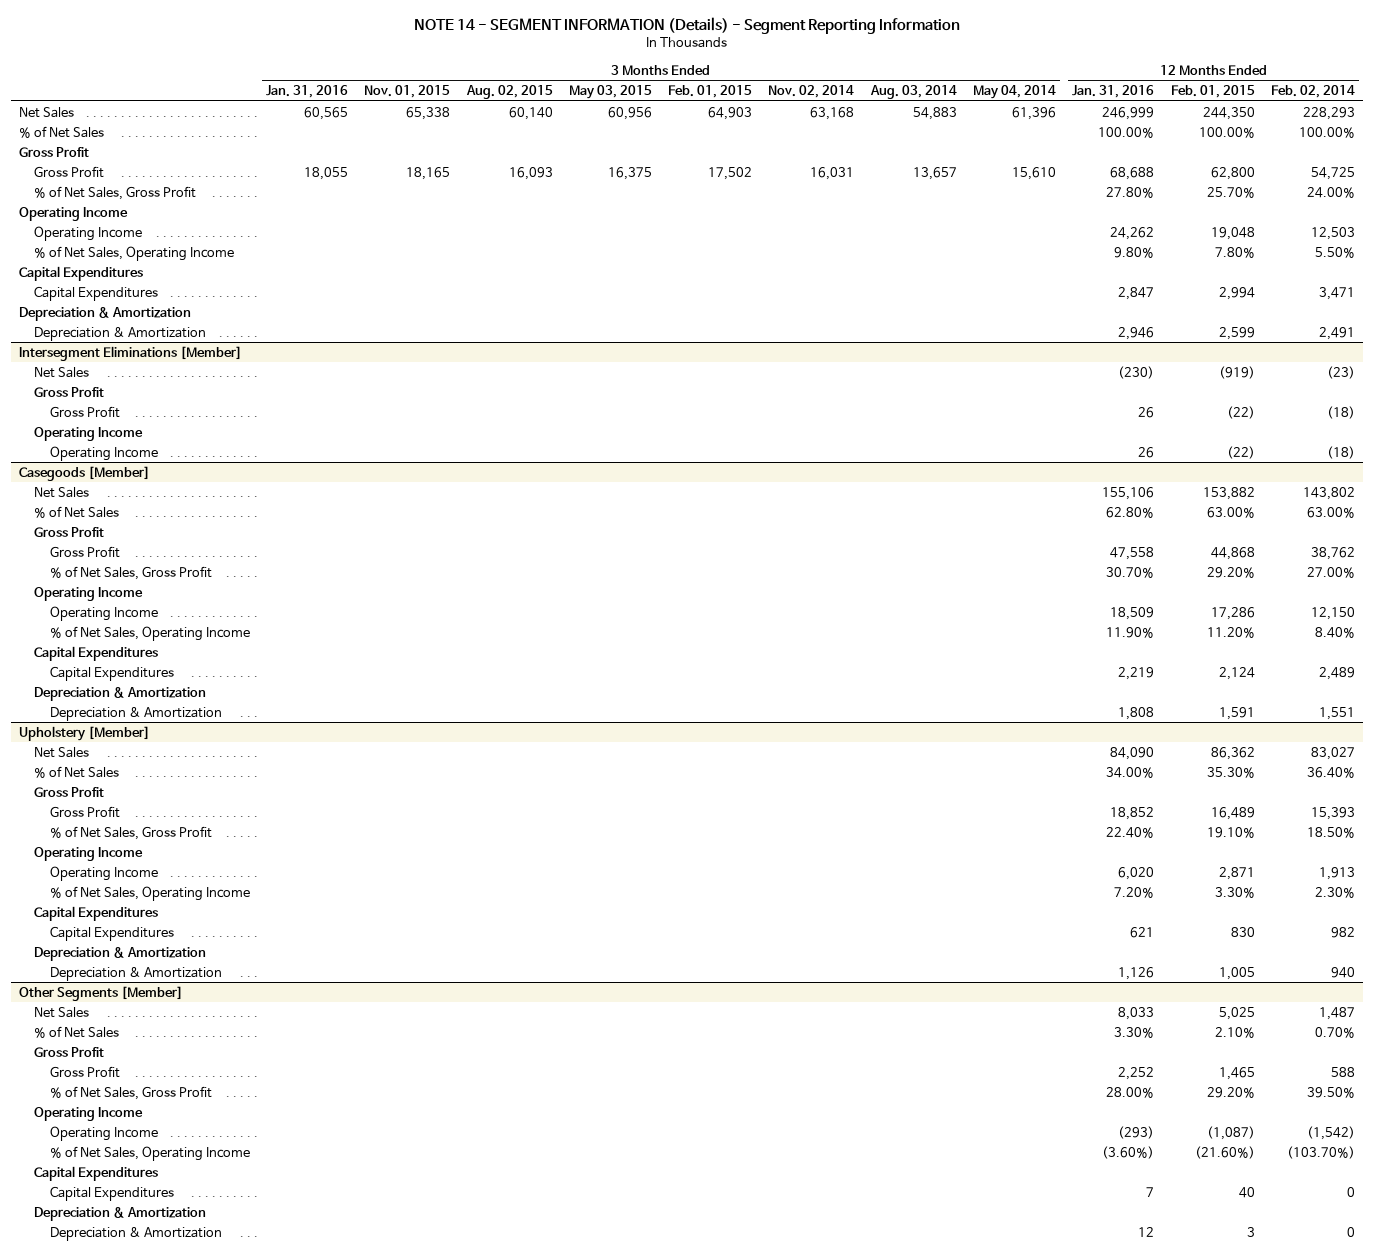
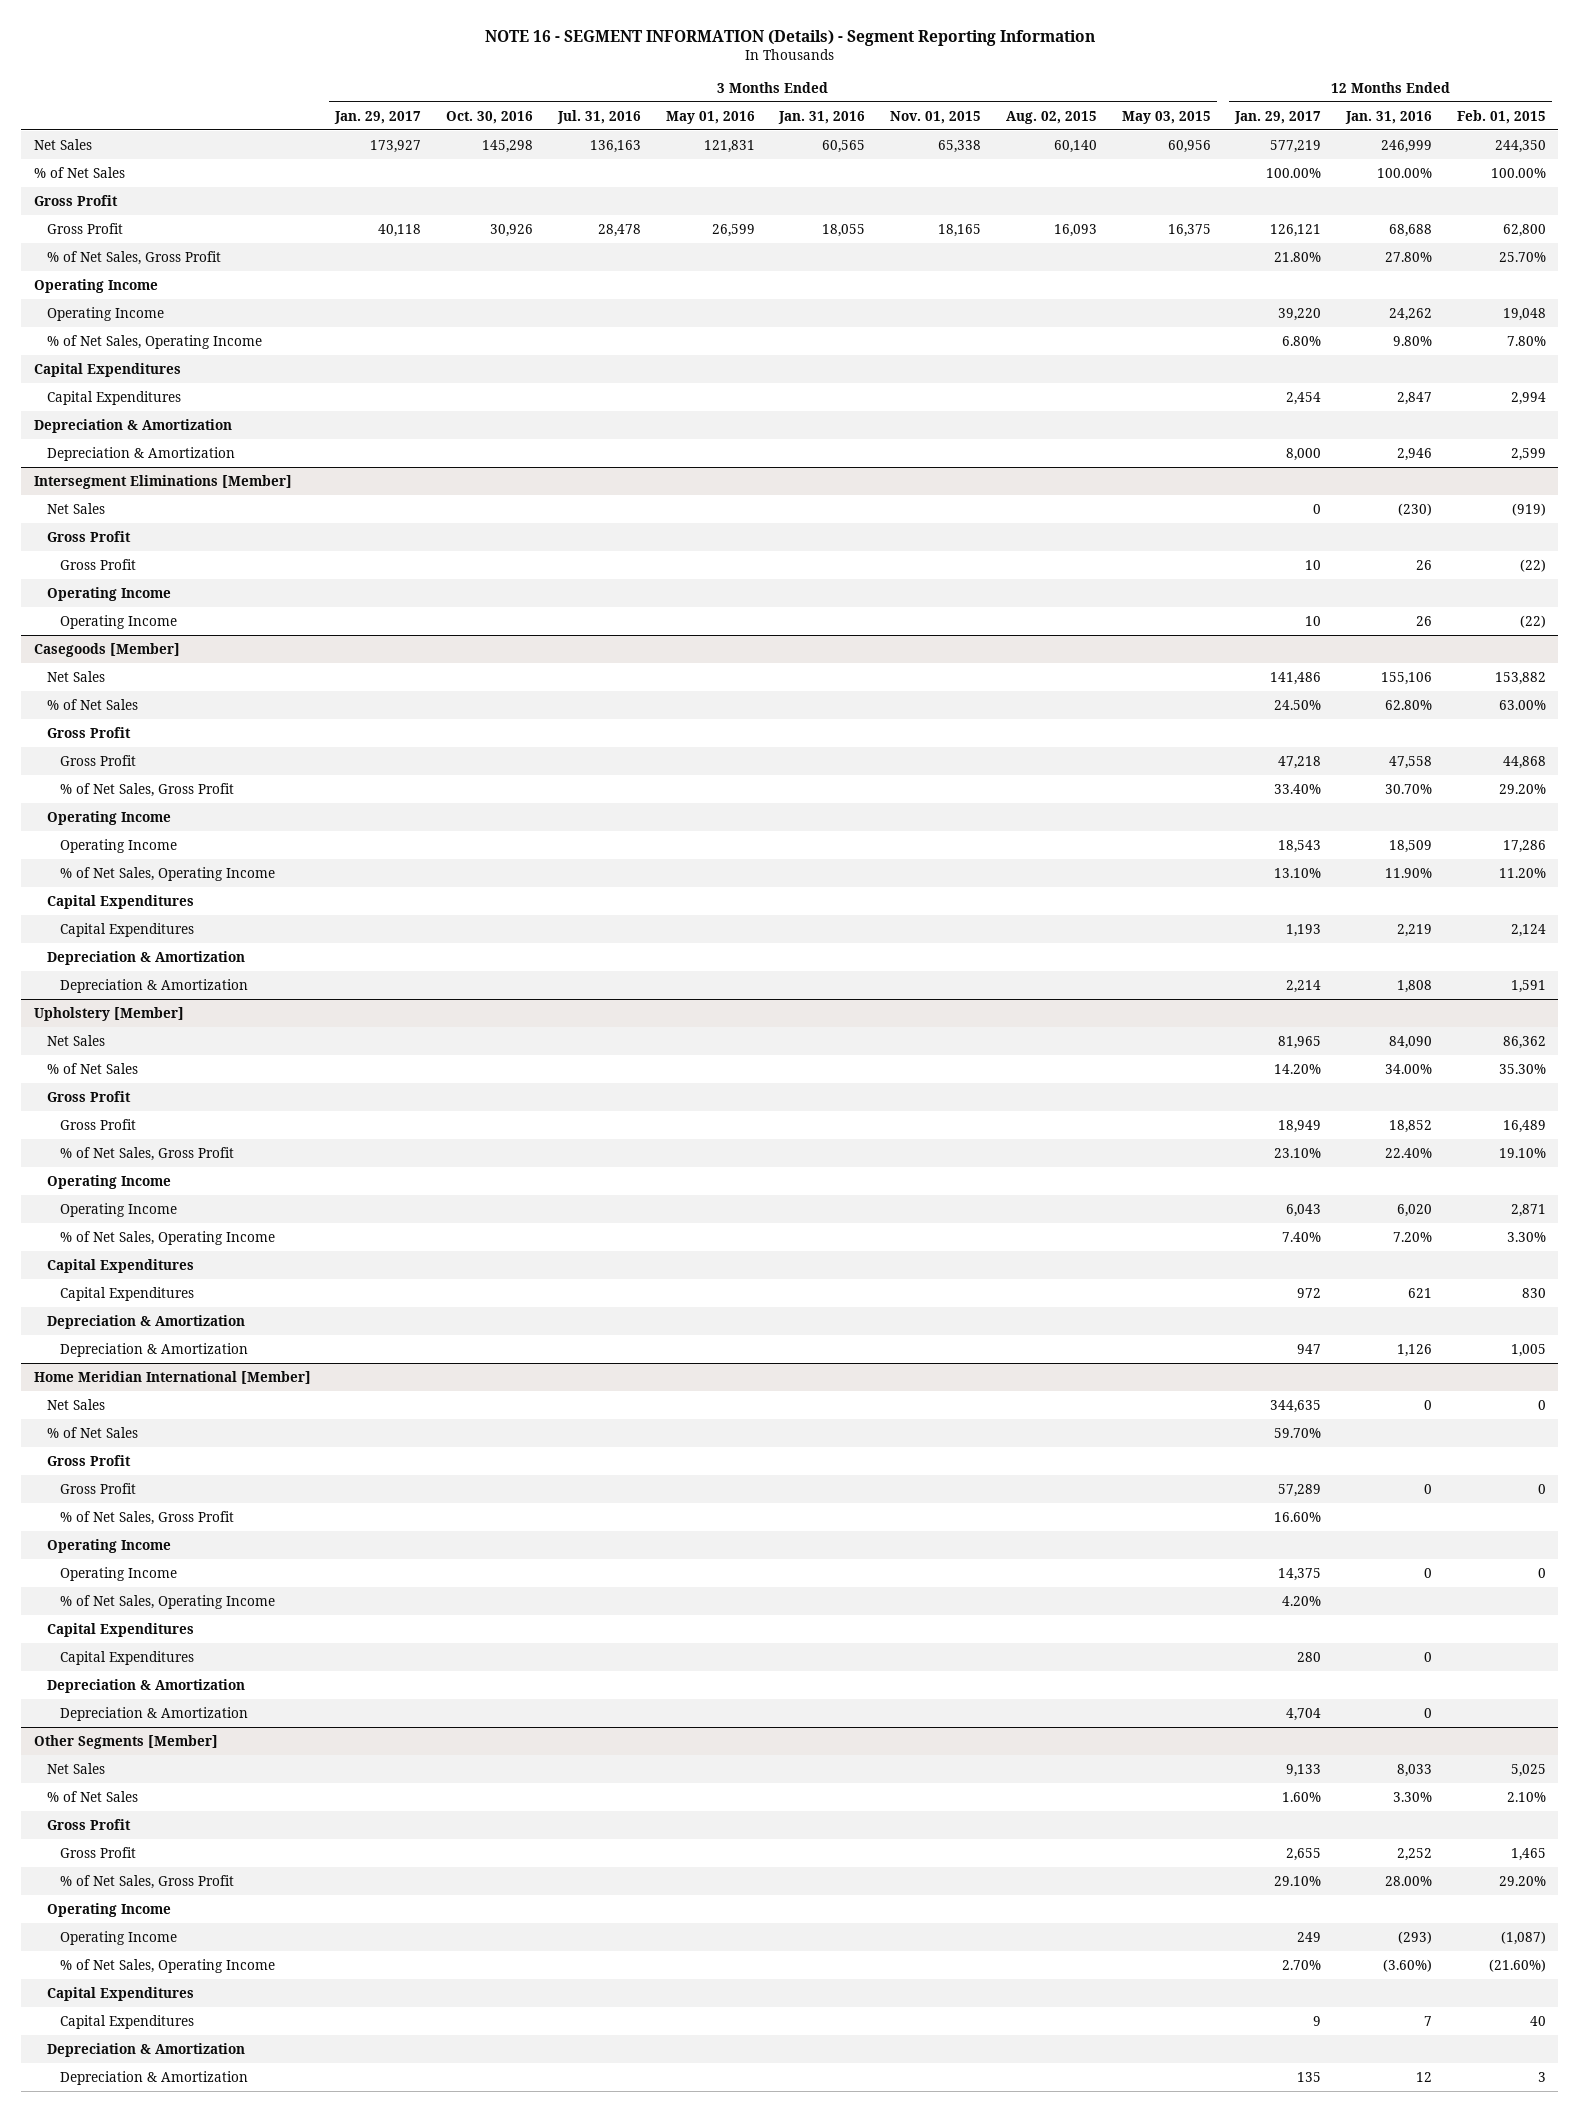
- NOTE 14 - SEGMENT INFORMATION (Details) - Segment Reporting Information
+ NOTE 16 - SEGMENT INFORMATION (Details) - Segment Reporting Information
- | 3 Months Ended Jan. 31, 2016 | 3 Months Ended Nov. 01, 2015 | 3 Months Ended Aug. 02, 2015 | 3 Months Ended May 03, 2015 | 3 Months Ended Feb. 01, 2015 | 3 Months Ended Nov. 02, 2014 | 3 Months Ended Aug. 03, 2014 | 3 Months Ended May 04, 2014 | 12 Months Ended Jan. 31, 2016 | 12 Months Ended Feb. 01, 2015 | 12 Months Ended Feb. 02, 2014
+ | 3 Months Ended Jan. 29, 2017 | 3 Months Ended Oct. 30, 2016 | 3 Months Ended Jul. 31, 2016 | 3 Months Ended May 01, 2016 | 3 Months Ended Jan. 31, 2016 | 3 Months Ended Nov. 01, 2015 | 3 Months Ended Aug. 02, 2015 | 3 Months Ended May 03, 2015 | 12 Months Ended Jan. 29, 2017 | 12 Months Ended Jan. 31, 2016 | 12 Months Ended Feb. 01, 2015
+ Home Meridian International [Member]
+ Net Sales | | | | | | | | | 344,635 | 0 | 0
+ % of Net Sales | | | | | | | | | 59.70% | |
+ Gross Profit
+ Gross Profit | | | | | | | | | 57,289 | 0 | 0
+ % of Net Sales, Gross Profit | | | | | | | | | 16.60% | |
+ Operating Income
+ Operating Income | | | | | | | | | 14,375 | 0 | 0
+ % of Net Sales, Operating Income | | | | | | | | | 4.20% | |
+ Capital Expenditures
+ Capital Expenditures | | | | | | | | | 280 | 0 |
+ Depreciation & Amortization
+ Depreciation & Amortization | | | | | | | | | 4,704 | 0 |

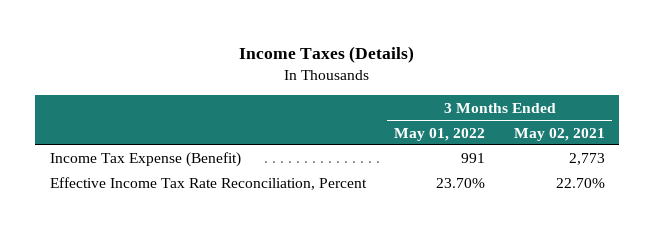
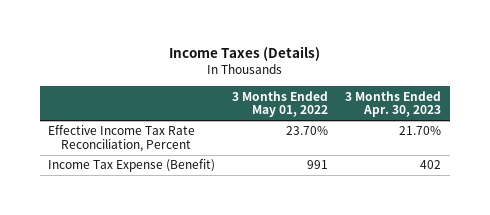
- | 3 Months Ended May 01, 2022 | 3 Months Ended May 02, 2021
+ | 3 Months Ended May 01, 2022 | 3 Months Ended Apr. 30, 2023
moved down: Income Tax Expense (Benefit) | 991 | 402

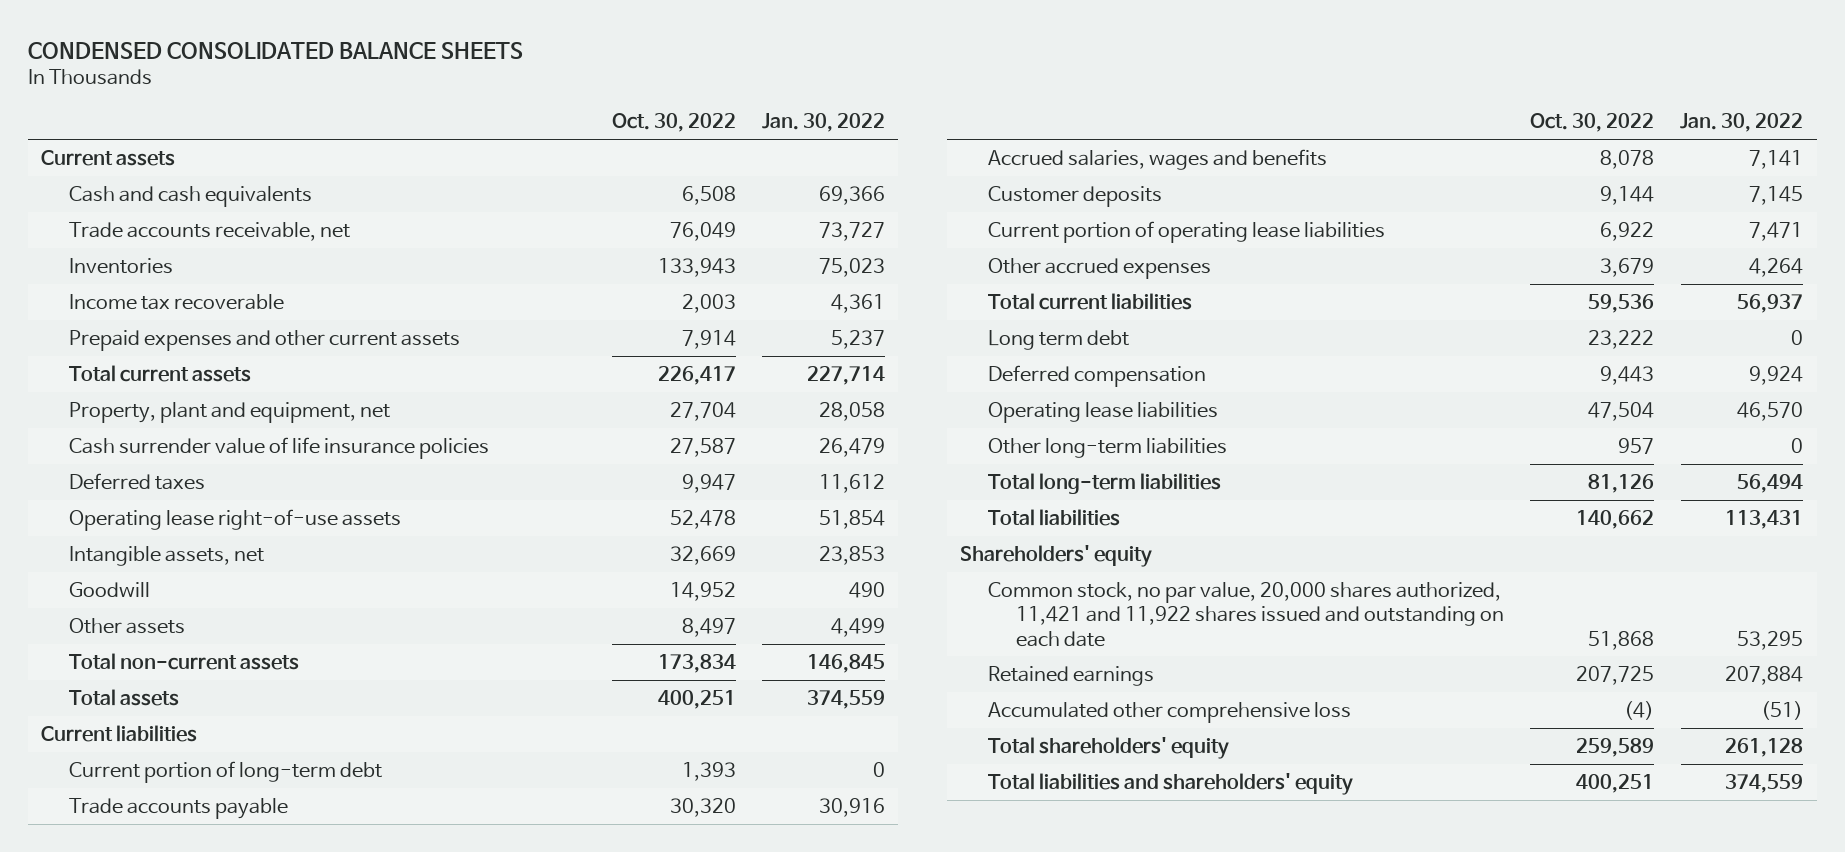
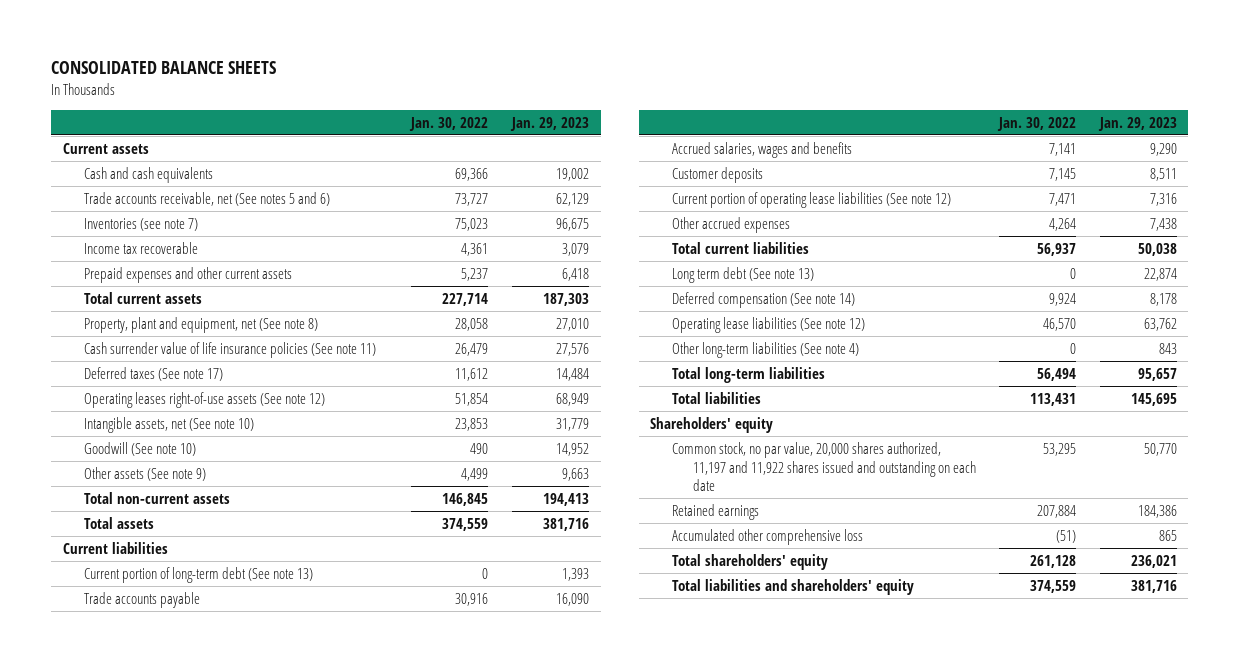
- CONDENSED CONSOLIDATED BALANCE SHEETS
+ CONSOLIDATED BALANCE SHEETS
- | Oct. 30, 2022 | Jan. 30, 2022
+ | Jan. 30, 2022 | Jan. 29, 2023
- Trade accounts receivable, net | 76,049 | 73,727
- Inventories | 133,943 | 75,023
+ Trade accounts receivable, net (See notes 5 and 6) | 73,727 | 62,129
+ Inventories (see note 7) | 75,023 | 96,675
- Property, plant and equipment, net | 27,704 | 28,058
- Cash surrender value of life insurance policies | 27,587 | 26,479
- Deferred taxes | 9,947 | 11,612
- Operating lease right-of-use assets | 52,478 | 51,854
- Intangible assets, net | 32,669 | 23,853
- Goodwill | 14,952 | 490
- Other assets | 8,497 | 4,499
+ Property, plant and equipment, net (See note 8) | 28,058 | 27,010
+ Cash surrender value of life insurance policies (See note 11) | 26,479 | 27,576
+ Deferred taxes (See note 17) | 11,612 | 14,484
+ Operating leases right-of-use assets (See note 12) | 51,854 | 68,949
+ Intangible assets, net (See note 10) | 23,853 | 31,779
+ Goodwill (See note 10) | 490 | 14,952
+ Other assets (See note 9) | 4,499 | 9,663
- Current portion of long-term debt | 1,393 | 0
+ Current portion of long-term debt (See note 13) | 0 | 1,393
- Current portion of operating lease liabilities | 6,922 | 7,471
+ Current portion of operating lease liabilities (See note 12) | 7,471 | 7,316
- Long term debt | 23,222 | 0
- Deferred compensation | 9,443 | 9,924
- Operating lease liabilities | 47,504 | 46,570
- Other long-term liabilities | 957 | 0
+ Long term debt (See note 13) | 0 | 22,874
+ Deferred compensation (See note 14) | 9,924 | 8,178
+ Operating lease liabilities (See note 12) | 46,570 | 63,762
+ Other long-term liabilities (See note 4) | 0 | 843
- Common stock, no par value, 20,000 shares authorized, 11,421 and 11,922 shares issued and outstanding on each date | 51,868 | 53,295
+ Common stock, no par value, 20,000 shares authorized, 11,197 and 11,922 shares issued and outstanding on each date | 53,295 | 50,770

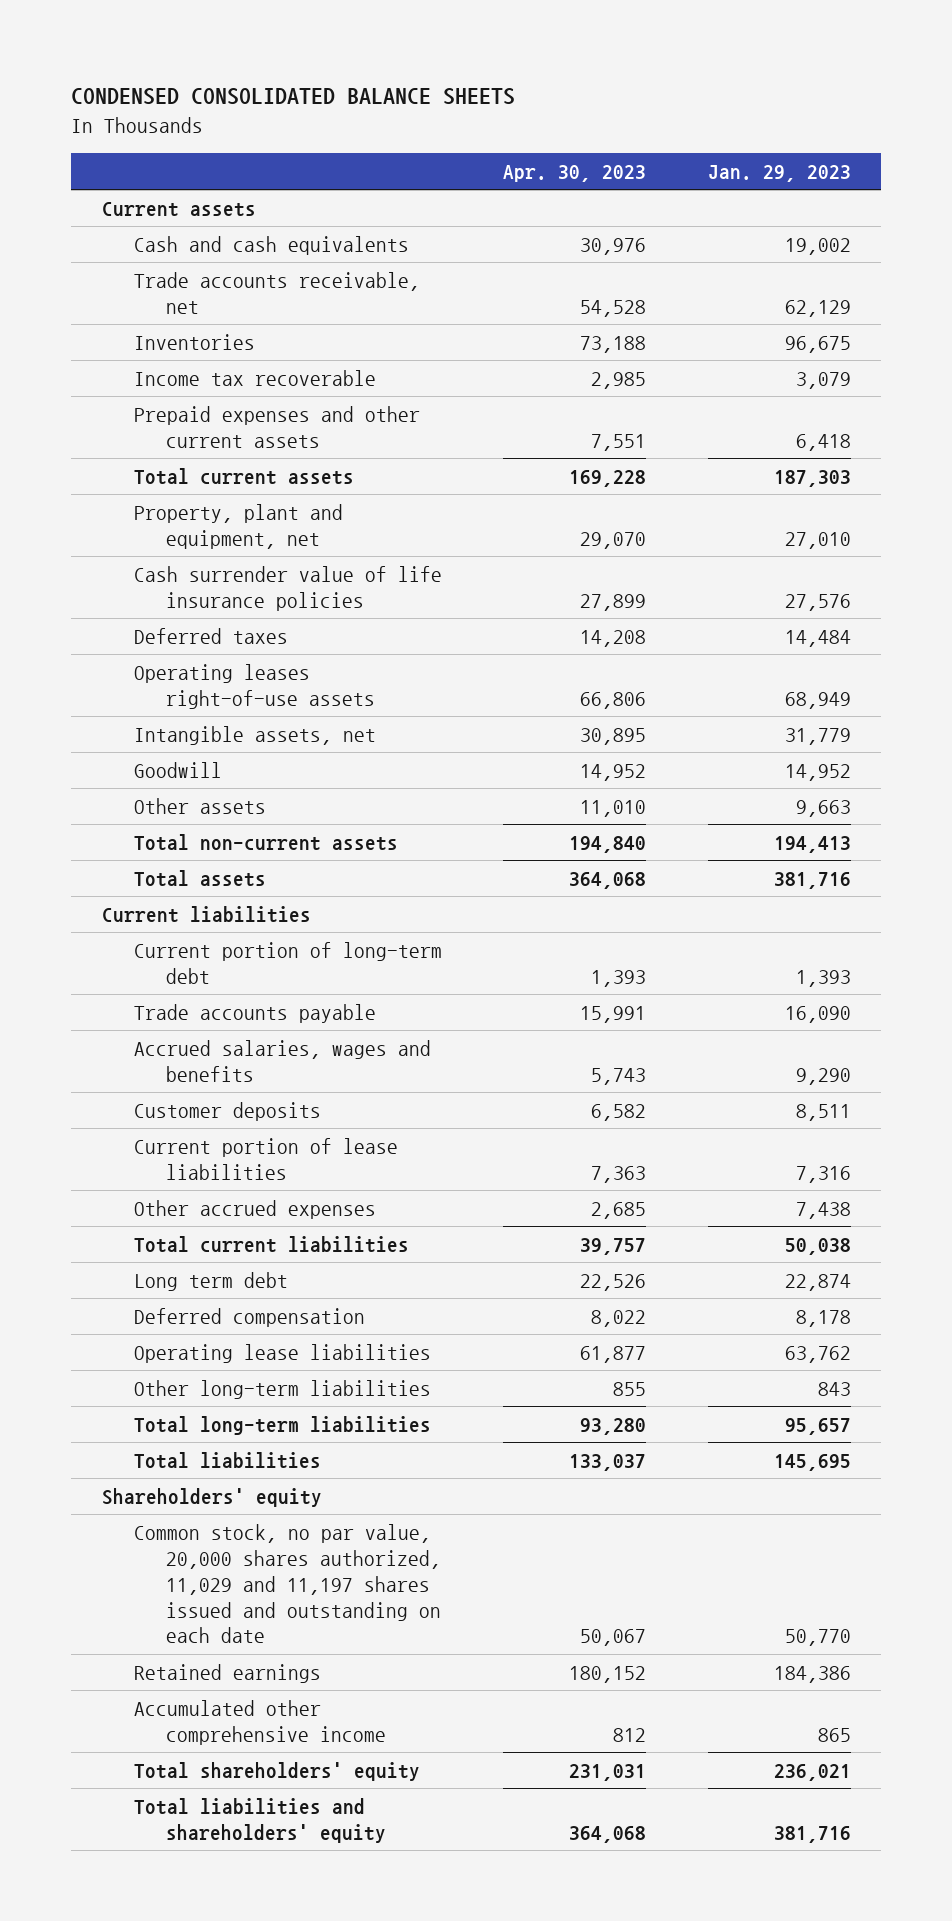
- CONSOLIDATED BALANCE SHEETS
+ CONDENSED CONSOLIDATED BALANCE SHEETS
- | Jan. 30, 2022 | Jan. 29, 2023
+ | Apr. 30, 2023 | Jan. 29, 2023
- Trade accounts receivable, net (See notes 5 and 6) | 73,727 | 62,129
- Inventories (see note 7) | 75,023 | 96,675
+ Trade accounts receivable, net | 54,528 | 62,129
+ Inventories | 73,188 | 96,675
- Property, plant and equipment, net (See note 8) | 28,058 | 27,010
- Cash surrender value of life insurance policies (See note 11) | 26,479 | 27,576
- Deferred taxes (See note 17) | 11,612 | 14,484
- Operating leases right-of-use assets (See note 12) | 51,854 | 68,949
- Intangible assets, net (See note 10) | 23,853 | 31,779
- Goodwill (See note 10) | 490 | 14,952
- Other assets (See note 9) | 4,499 | 9,663
+ Property, plant and equipment, net | 29,070 | 27,010
+ Cash surrender value of life insurance policies | 27,899 | 27,576
+ Deferred taxes | 14,208 | 14,484
+ Operating leases right-of-use assets | 66,806 | 68,949
+ Intangible assets, net | 30,895 | 31,779
+ Goodwill | 14,952 | 14,952
+ Other assets | 11,010 | 9,663
- Current portion of long-term debt (See note 13) | 0 | 1,393
+ Current portion of long-term debt | 1,393 | 1,393
- Current portion of operating lease liabilities (See note 12) | 7,471 | 7,316
+ Current portion of lease liabilities | 7,363 | 7,316
- Long term debt (See note 13) | 0 | 22,874
- Deferred compensation (See note 14) | 9,924 | 8,178
- Operating lease liabilities (See note 12) | 46,570 | 63,762
- Other long-term liabilities (See note 4) | 0 | 843
+ Long term debt | 22,526 | 22,874
+ Deferred compensation | 8,022 | 8,178
+ Operating lease liabilities | 61,877 | 63,762
+ Other long-term liabilities | 855 | 843
- Common stock, no par value, 20,000 shares authorized, 11,197 and 11,922 shares issued and outstanding on each date | 53,295 | 50,770
+ Common stock, no par value, 20,000 shares authorized, 11,029 and 11,197 shares issued and outstanding on each date | 50,067 | 50,770
- Accumulated other comprehensive loss | (51) | 865
+ Accumulated other comprehensive income | 812 | 865

